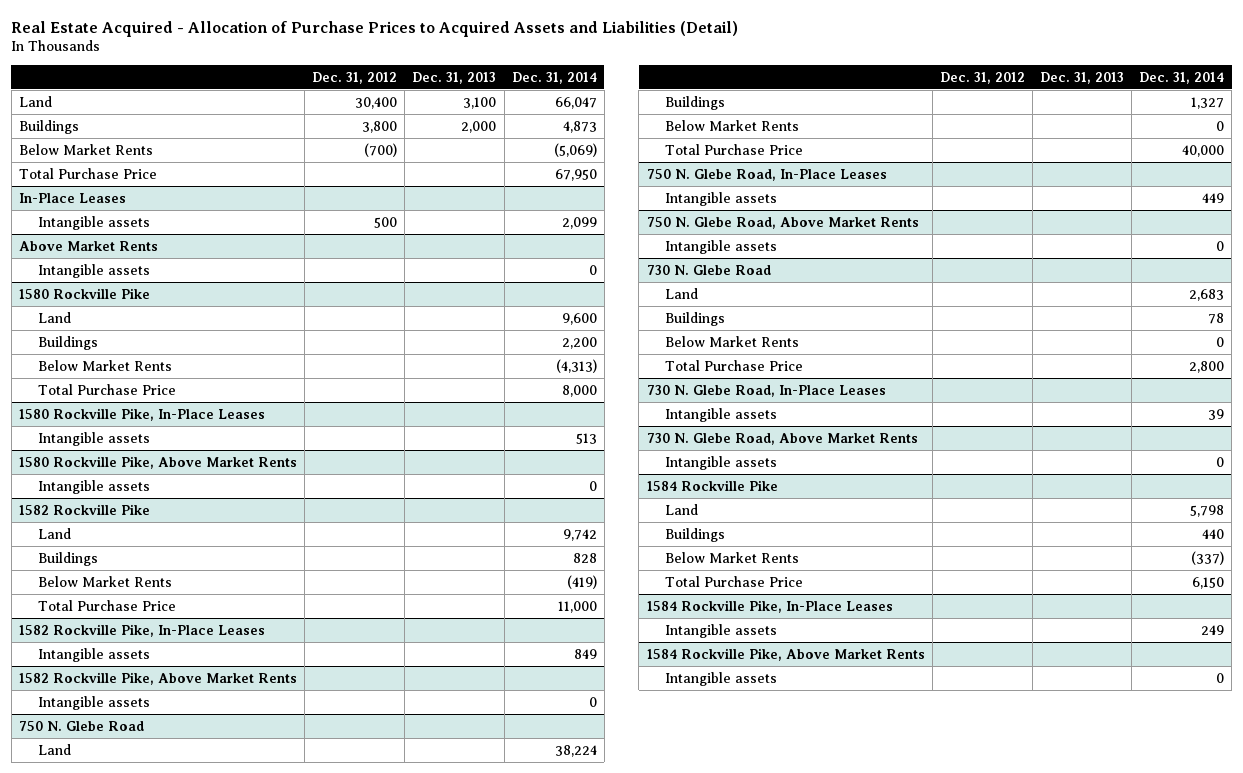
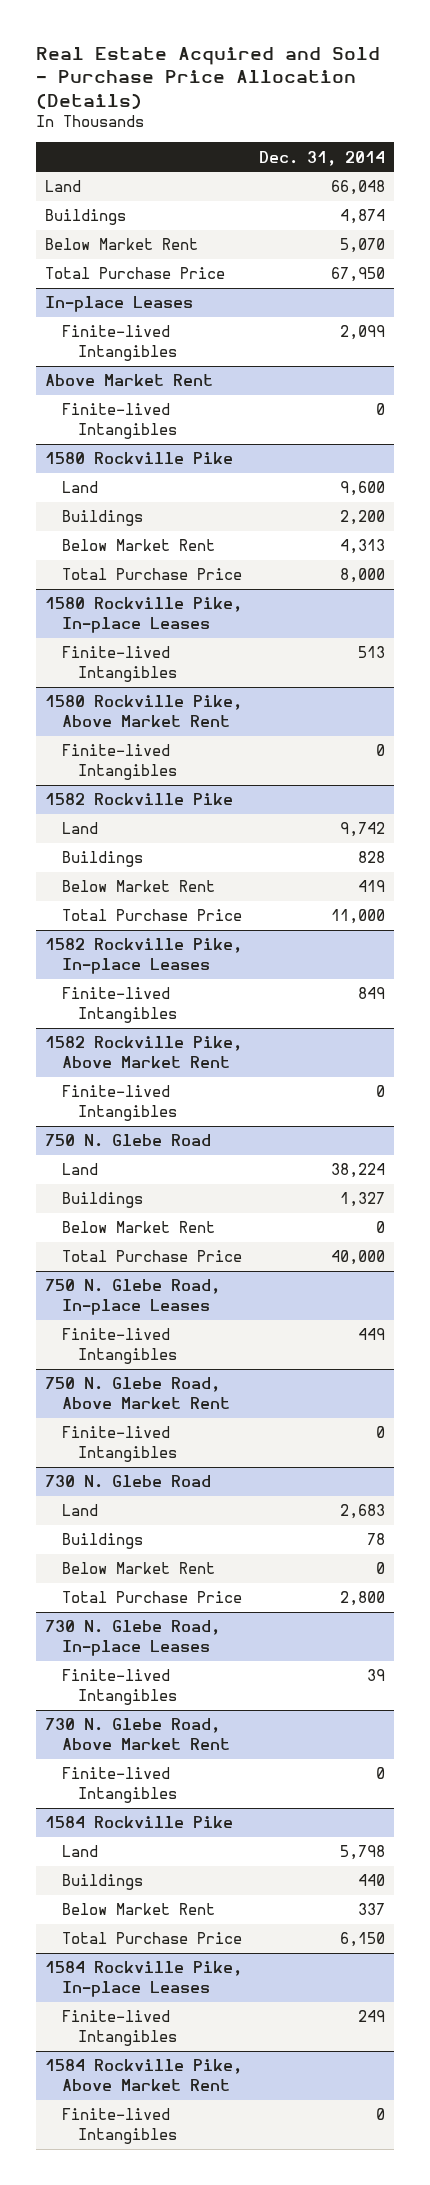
- Real Estate Acquired - Allocation of Purchase Prices to Acquired Assets and Liabilities (Detail)
+ Real Estate Acquired and Sold - Purchase Price Allocation (Details)
- | Dec. 31, 2012 | Dec. 31, 2013 | Dec. 31, 2014
+ | Dec. 31, 2014
- Land | 30,400 | 3,100 | 66,047
- Buildings | 3,800 | 2,000 | 4,873
- Below Market Rents | (700) | | (5,069)
+ Land | 66,048
+ Buildings | 4,874
+ Below Market Rent | 5,070
- In-Place Leases
- Intangible assets | 500 | | 2,099
- Above Market Rents
- Intangible assets | | | 0
+ In-place Leases
+ Finite-lived Intangibles | 2,099
+ Above Market Rent
+ Finite-lived Intangibles | 0
@ 1580 Rockville Pike
- Below Market Rents | | | (4,313)
+ Below Market Rent | 4,313
- 1580 Rockville Pike, In-Place Leases
- Intangible assets | | | 513
- 1580 Rockville Pike, Above Market Rents
- Intangible assets | | | 0
+ 1580 Rockville Pike, In-place Leases
+ Finite-lived Intangibles | 513
+ 1580 Rockville Pike, Above Market Rent
+ Finite-lived Intangibles | 0
@ 1582 Rockville Pike
- Below Market Rents | | | (419)
+ Below Market Rent | 419
- 1582 Rockville Pike, In-Place Leases
- Intangible assets | | | 849
- 1582 Rockville Pike, Above Market Rents
- Intangible assets | | | 0
+ 1582 Rockville Pike, In-place Leases
+ Finite-lived Intangibles | 849
+ 1582 Rockville Pike, Above Market Rent
+ Finite-lived Intangibles | 0
@ 750 N. Glebe Road
- Below Market Rents | | | 0
+ Below Market Rent | 0
- 750 N. Glebe Road, In-Place Leases
- Intangible assets | | | 449
- 750 N. Glebe Road, Above Market Rents
- Intangible assets | | | 0
+ 750 N. Glebe Road, In-place Leases
+ Finite-lived Intangibles | 449
+ 750 N. Glebe Road, Above Market Rent
+ Finite-lived Intangibles | 0
@ 730 N. Glebe Road
- Below Market Rents | | | 0
+ Below Market Rent | 0
- 730 N. Glebe Road, In-Place Leases
- Intangible assets | | | 39
- 730 N. Glebe Road, Above Market Rents
- Intangible assets | | | 0
+ 730 N. Glebe Road, In-place Leases
+ Finite-lived Intangibles | 39
+ 730 N. Glebe Road, Above Market Rent
+ Finite-lived Intangibles | 0
@ 1584 Rockville Pike
- Below Market Rents | | | (337)
+ Below Market Rent | 337
- 1584 Rockville Pike, In-Place Leases
- Intangible assets | | | 249
- 1584 Rockville Pike, Above Market Rents
- Intangible assets | | | 0
+ 1584 Rockville Pike, In-place Leases
+ Finite-lived Intangibles | 249
+ 1584 Rockville Pike, Above Market Rent
+ Finite-lived Intangibles | 0

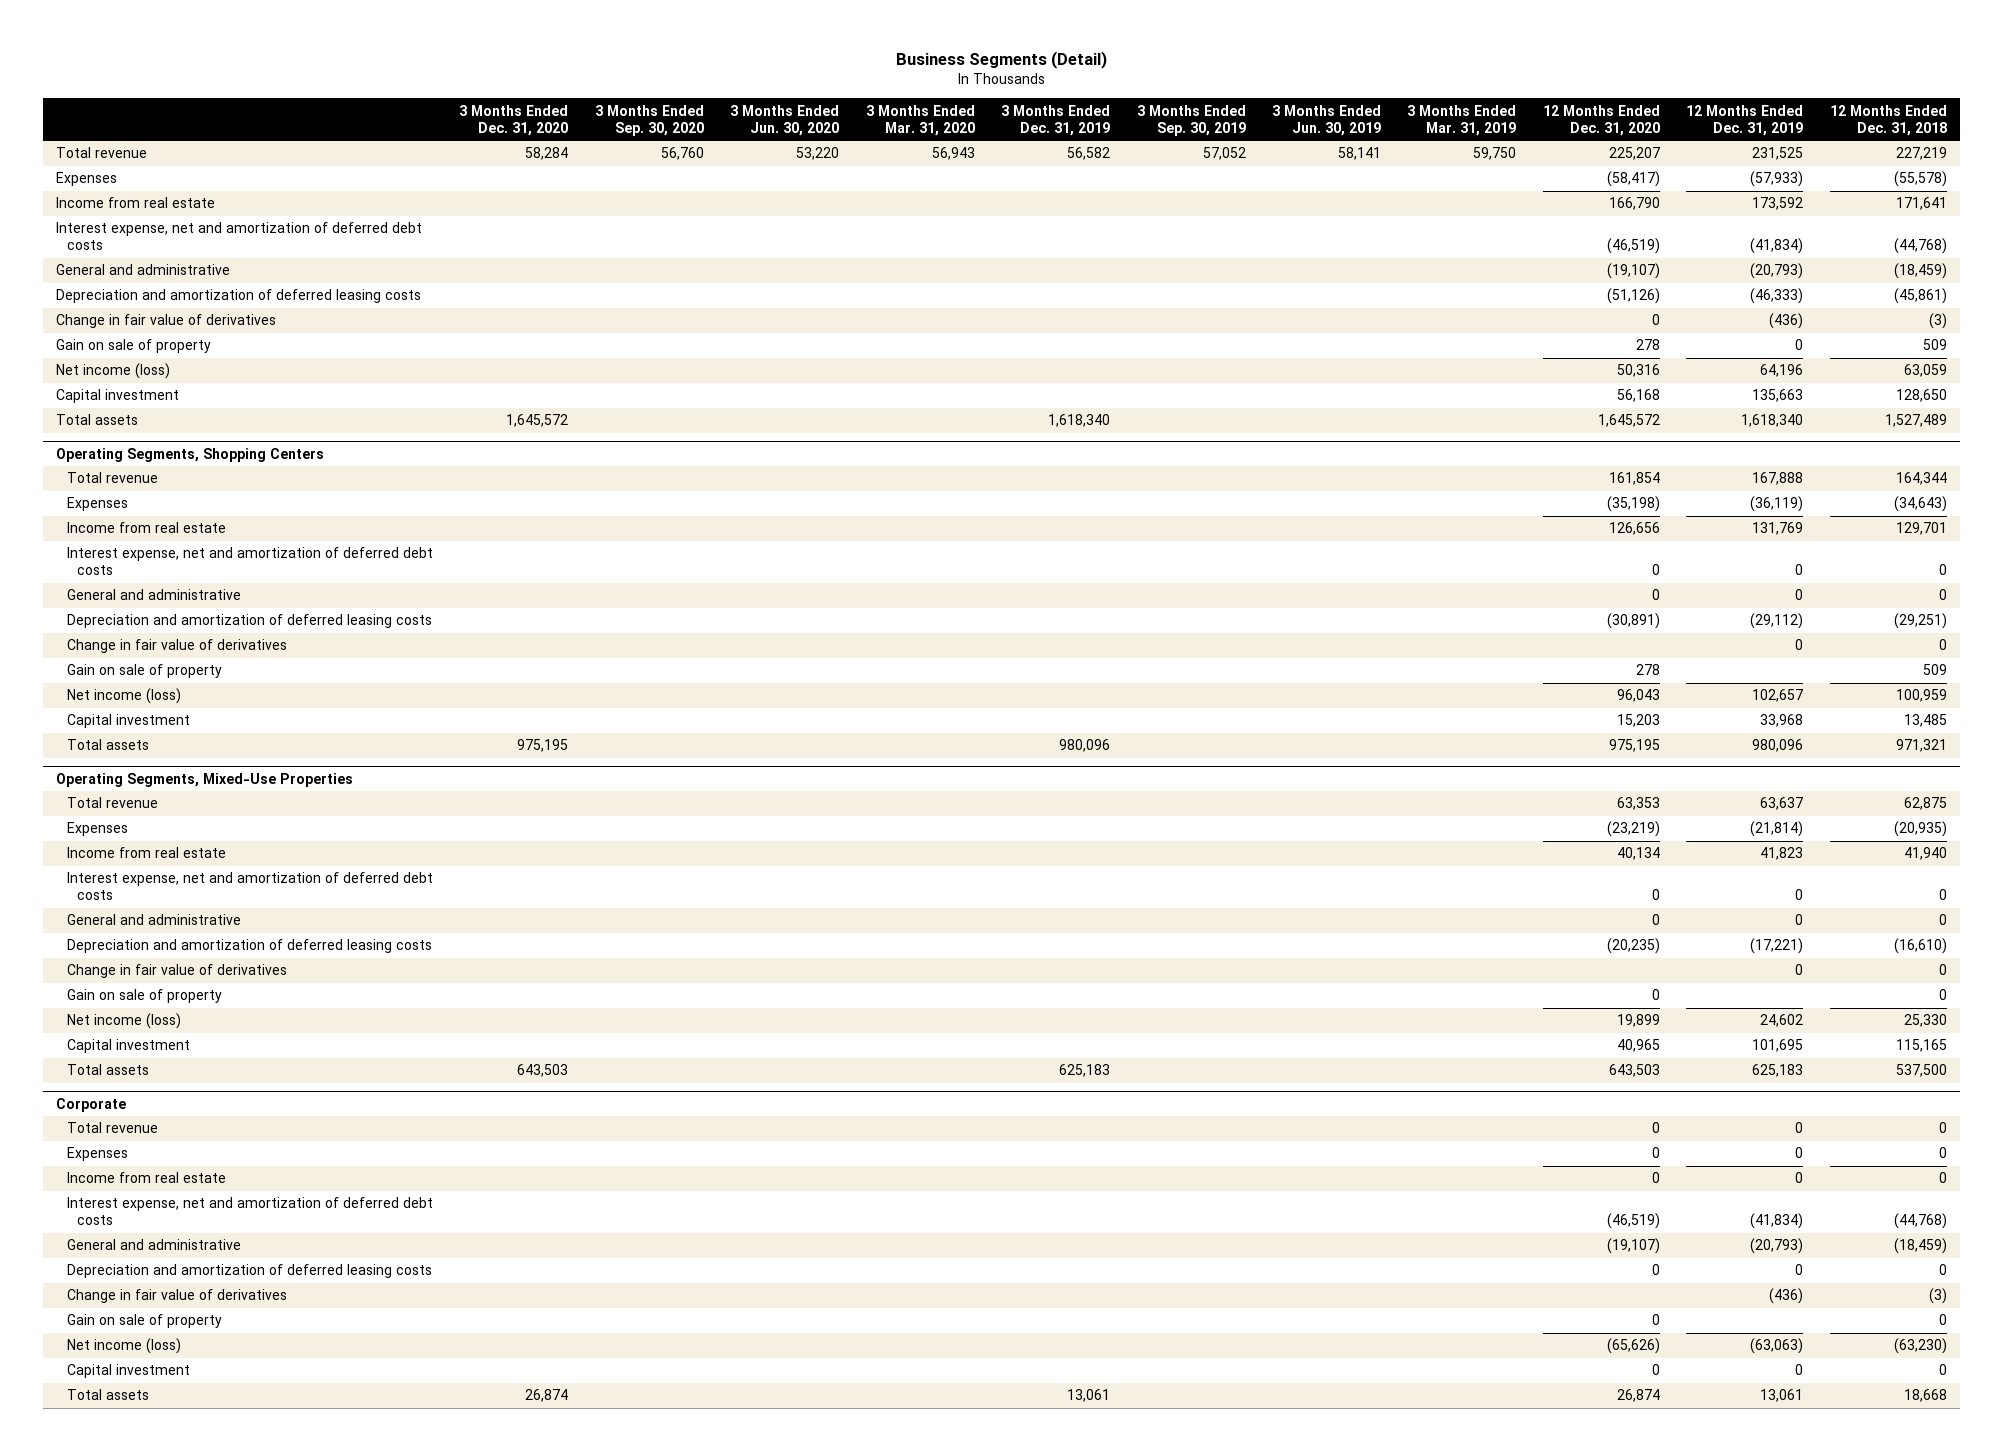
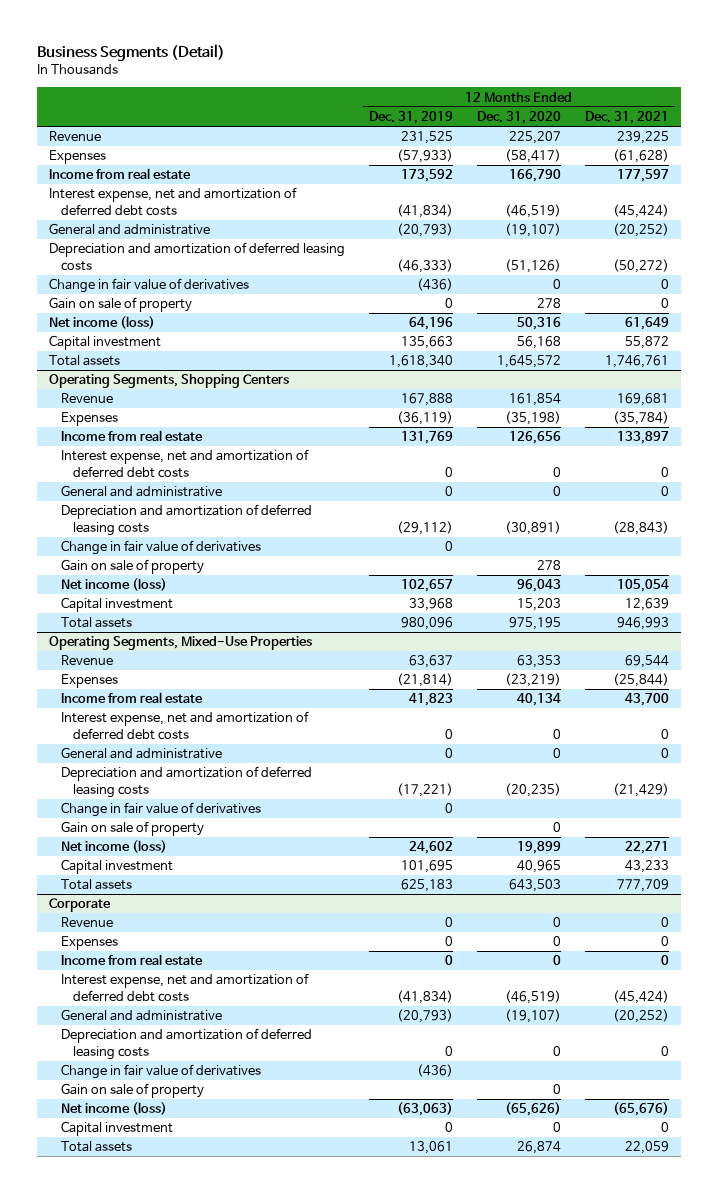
- | 3 Months Ended Dec. 31, 2020 | 3 Months Ended Sep. 30, 2020 | 3 Months Ended Jun. 30, 2020 | 3 Months Ended Mar. 31, 2020 | 3 Months Ended Dec. 31, 2019 | 3 Months Ended Sep. 30, 2019 | 3 Months Ended Jun. 30, 2019 | 3 Months Ended Mar. 31, 2019 | 12 Months Ended Dec. 31, 2020 | 12 Months Ended Dec. 31, 2019 | 12 Months Ended Dec. 31, 2018
+ | 12 Months Ended Dec. 31, 2019 | 12 Months Ended Dec. 31, 2020 | 12 Months Ended Dec. 31, 2021
- Total revenue | 58,284 | 56,760 | 53,220 | 56,943 | 56,582 | 57,052 | 58,141 | 59,750 | 225,207 | 231,525 | 227,219
+ Revenue | 231,525 | 225,207 | 239,225
@ Operating Segments, Shopping Centers
- Total revenue | | | | | | | | | 161,854 | 167,888 | 164,344
+ Revenue | 167,888 | 161,854 | 169,681
@ Operating Segments, Mixed-Use Properties
- Total revenue | | | | | | | | | 63,353 | 63,637 | 62,875
+ Revenue | 63,637 | 63,353 | 69,544
@ Corporate
- Total revenue | | | | | | | | | 0 | 0 | 0
+ Revenue | 0 | 0 | 0

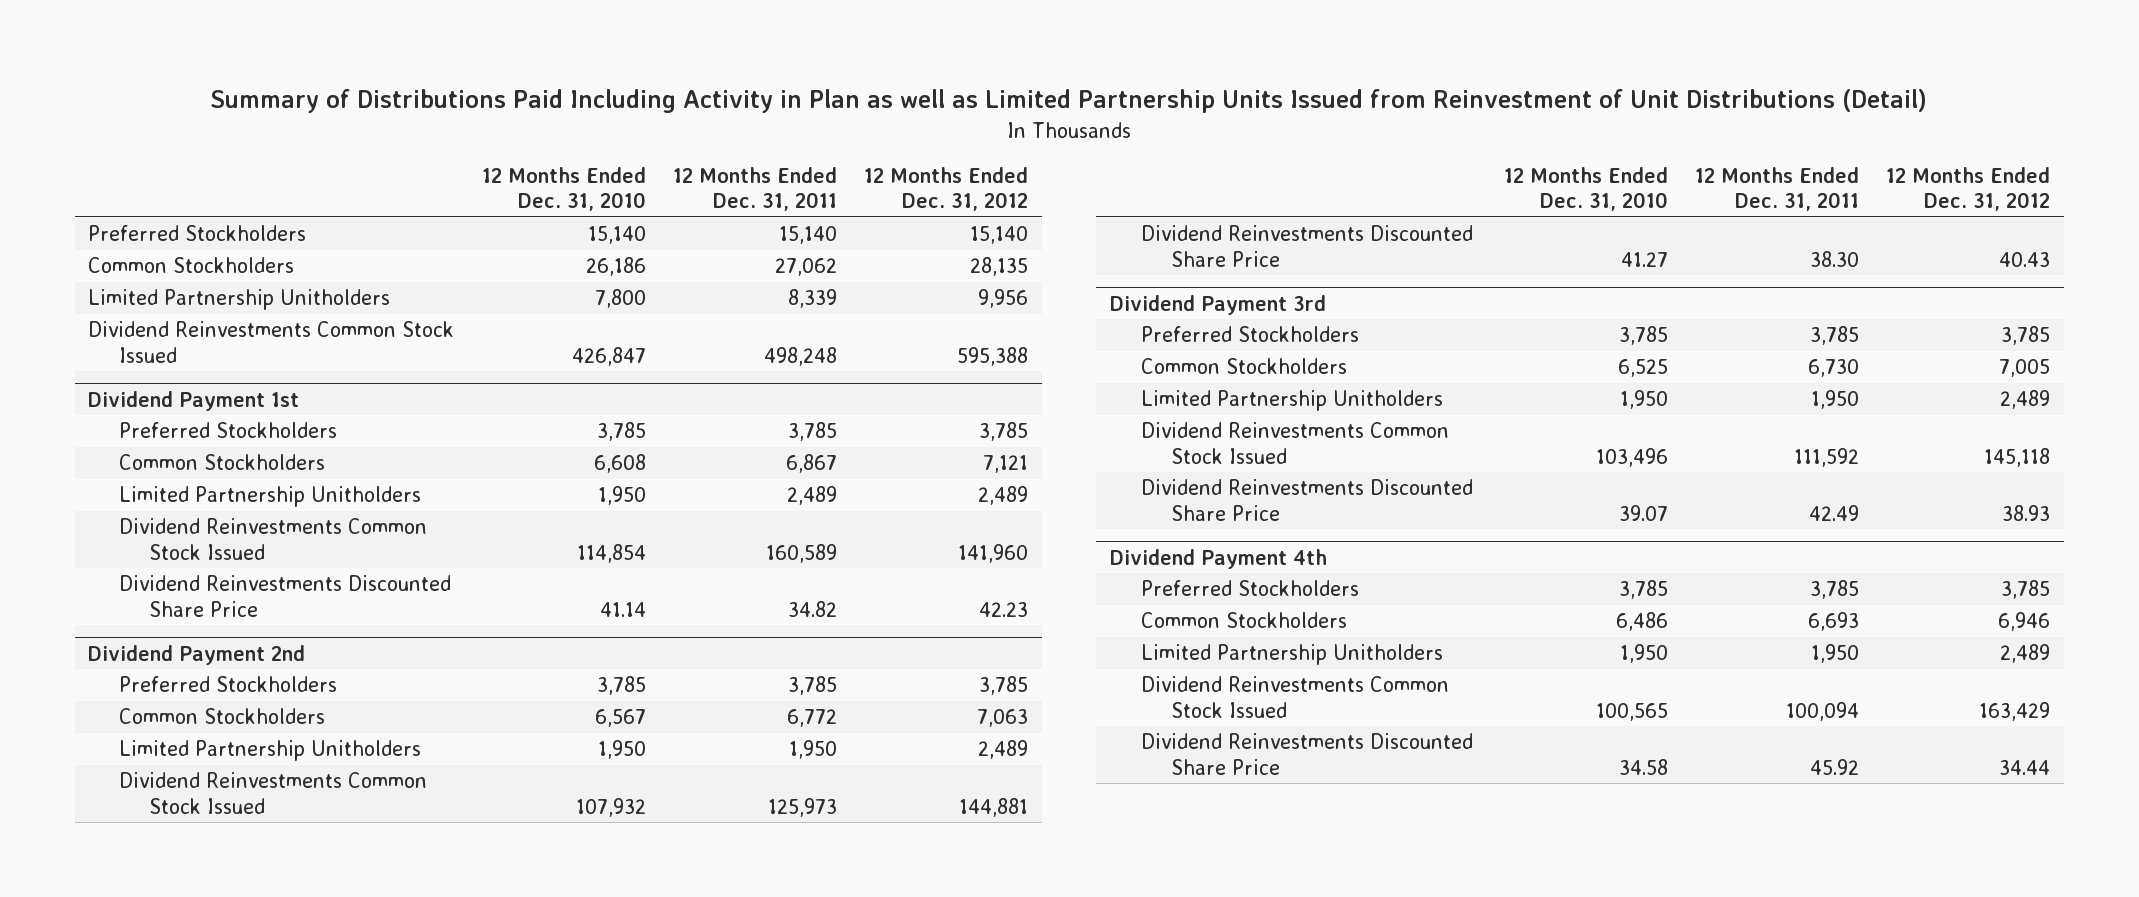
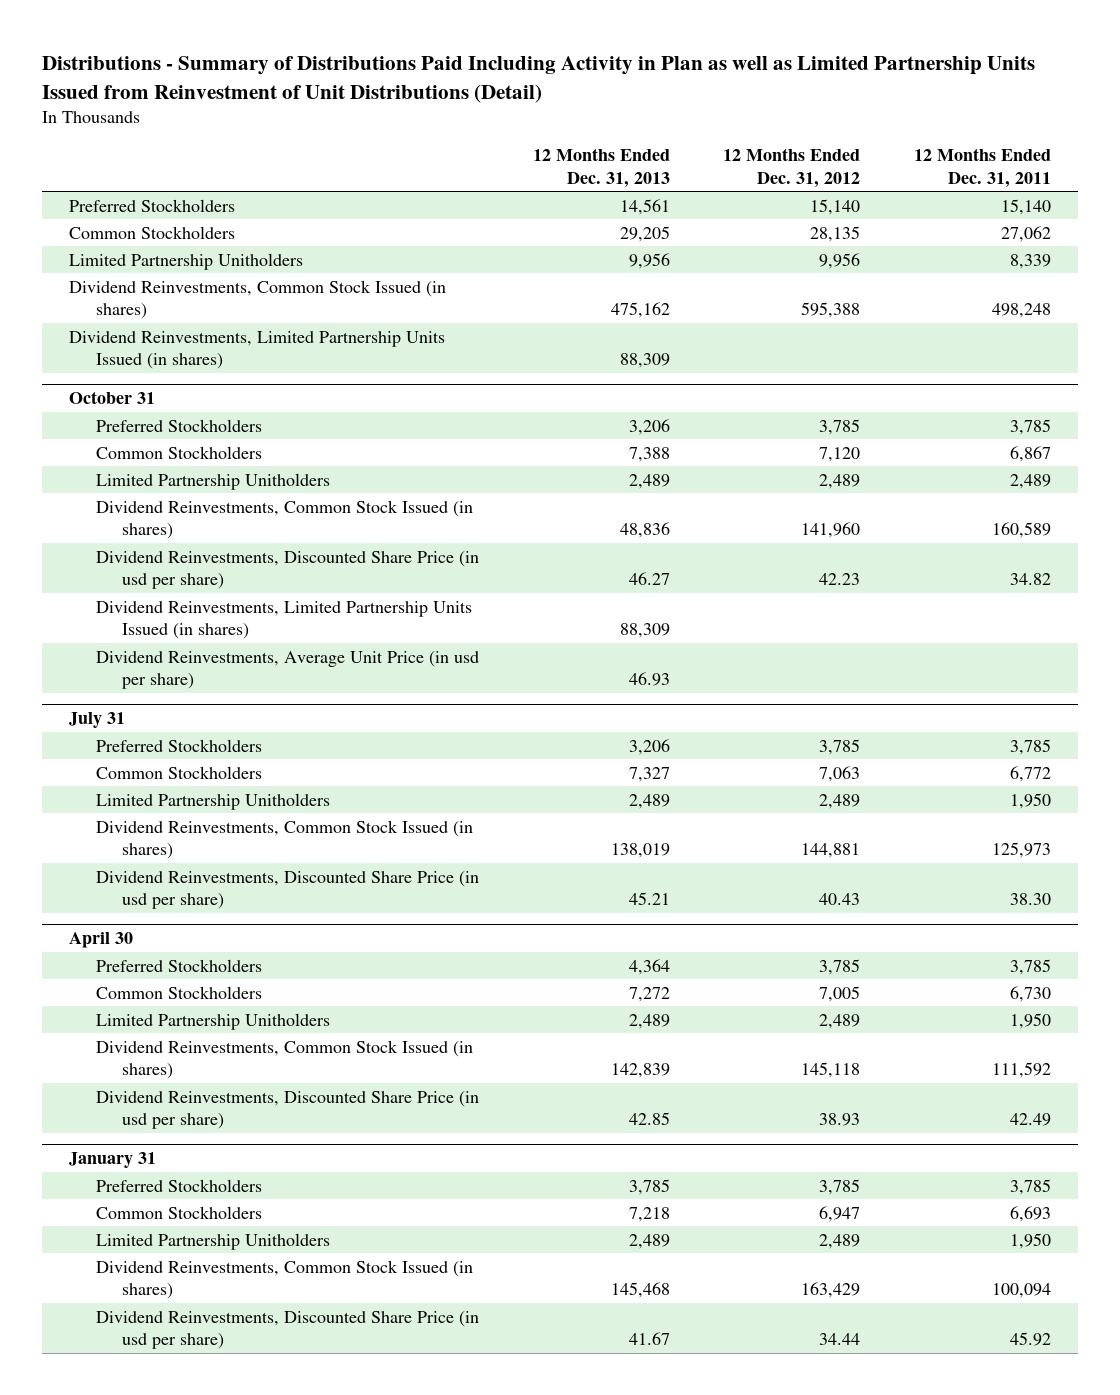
- Summary of Distributions Paid Including Activity in Plan as well as Limited Partnership Units Issued from Reinvestment of Unit Distributions (Detail)
+ Distributions - Summary of Distributions Paid Including Activity in Plan as well as Limited Partnership Units Issued from Reinvestment of Unit Distributions (Detail)
- | 12 Months Ended Dec. 31, 2010 | 12 Months Ended Dec. 31, 2011 | 12 Months Ended Dec. 31, 2012
+ | 12 Months Ended Dec. 31, 2013 | 12 Months Ended Dec. 31, 2012 | 12 Months Ended Dec. 31, 2011
- Dividend Reinvestments Common Stock Issued | 426,847 | 498,248 | 595,388
- Dividend Payment 1st
+ Dividend Reinvestments, Common Stock Issued (in shares) | 475,162 | 595,388 | 498,248
+ Dividend Reinvestments, Limited Partnership Units Issued (in shares) | 88,309 | |
+ October 31
- Common Stockholders | 6,608 | 6,867 | 7,121
+ Common Stockholders | 7,388 | 7,120 | 6,867
- Dividend Reinvestments Common Stock Issued | 114,854 | 160,589 | 141,960
- Dividend Reinvestments Discounted Share Price | 41.14 | 34.82 | 42.23
- Dividend Payment 2nd
+ Dividend Reinvestments, Common Stock Issued (in shares) | 48,836 | 141,960 | 160,589
+ Dividend Reinvestments, Discounted Share Price (in usd per share) | 46.27 | 42.23 | 34.82
+ Dividend Reinvestments, Limited Partnership Units Issued (in shares) | 88,309 | |
+ Dividend Reinvestments, Average Unit Price (in usd per share) | 46.93 | |
+ July 31
- Dividend Reinvestments Common Stock Issued | 107,932 | 125,973 | 144,881
- Dividend Reinvestments Discounted Share Price | 41.27 | 38.30 | 40.43
- Dividend Payment 3rd
+ Dividend Reinvestments, Common Stock Issued (in shares) | 138,019 | 144,881 | 125,973
+ Dividend Reinvestments, Discounted Share Price (in usd per share) | 45.21 | 40.43 | 38.30
+ April 30
- Dividend Reinvestments Common Stock Issued | 103,496 | 111,592 | 145,118
- Dividend Reinvestments Discounted Share Price | 39.07 | 42.49 | 38.93
- Dividend Payment 4th
+ Dividend Reinvestments, Common Stock Issued (in shares) | 142,839 | 145,118 | 111,592
+ Dividend Reinvestments, Discounted Share Price (in usd per share) | 42.85 | 38.93 | 42.49
+ January 31
- Common Stockholders | 6,486 | 6,693 | 6,946
+ Common Stockholders | 7,218 | 6,947 | 6,693
- Dividend Reinvestments Common Stock Issued | 100,565 | 100,094 | 163,429
- Dividend Reinvestments Discounted Share Price | 34.58 | 45.92 | 34.44
+ Dividend Reinvestments, Common Stock Issued (in shares) | 145,468 | 163,429 | 100,094
+ Dividend Reinvestments, Discounted Share Price (in usd per share) | 41.67 | 34.44 | 45.92

